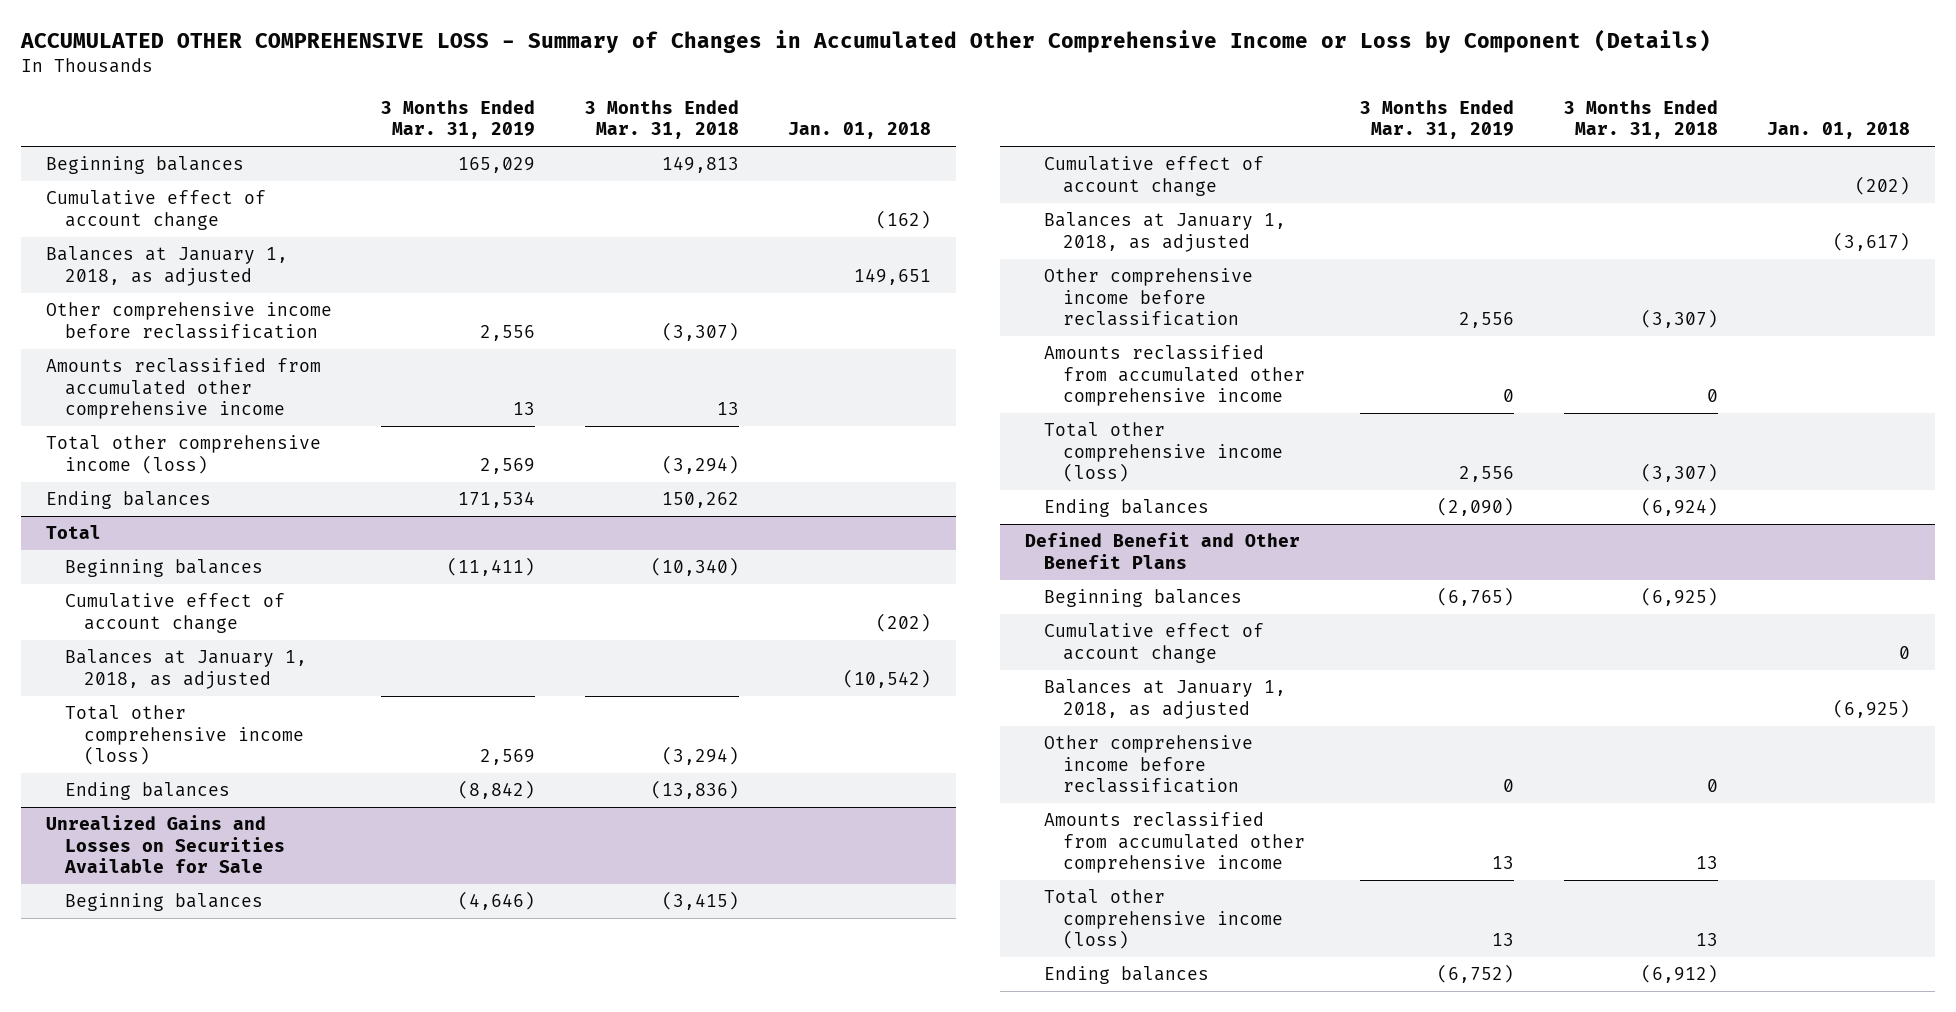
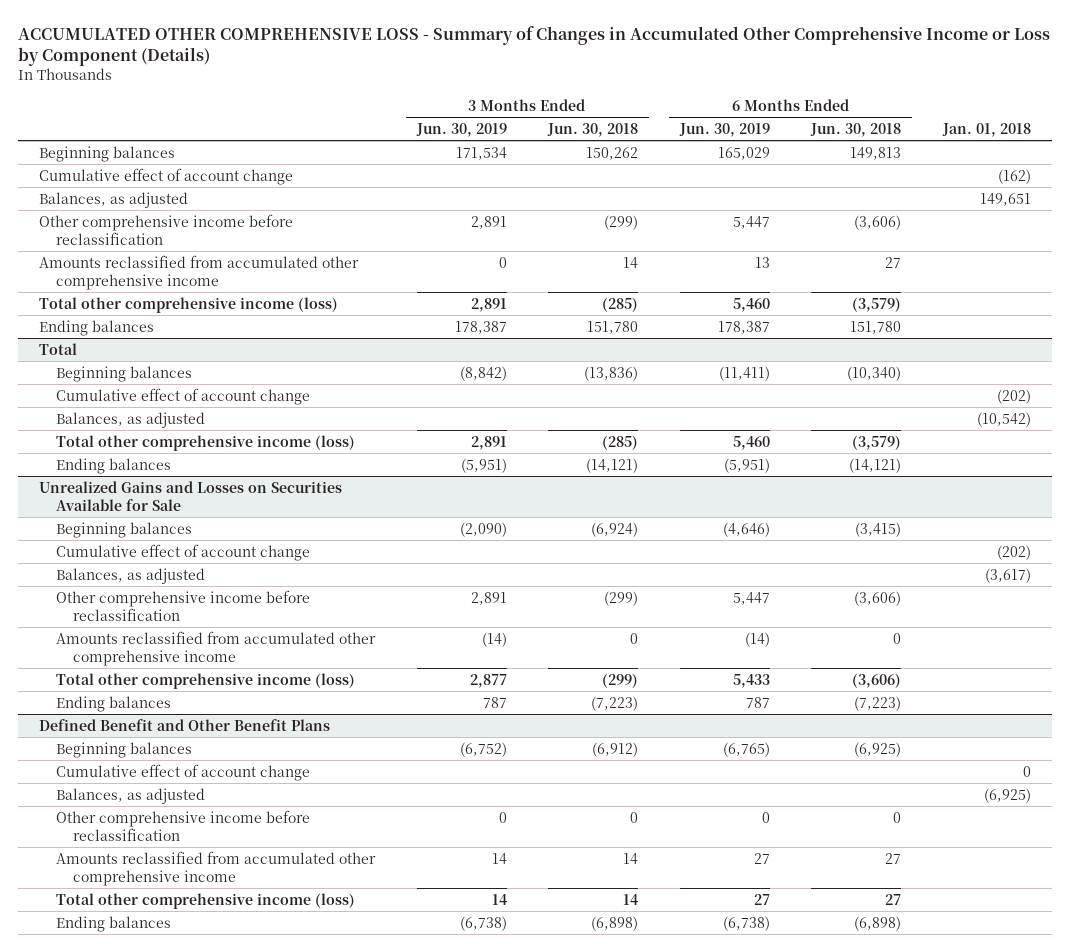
- | 3 Months Ended Mar. 31, 2019 | 3 Months Ended Mar. 31, 2018 | Jan. 01, 2018
+ | 3 Months Ended Jun. 30, 2019 | 3 Months Ended Jun. 30, 2018 | 6 Months Ended Jun. 30, 2019 | 6 Months Ended Jun. 30, 2018 | Jan. 01, 2018
- Balances at January 1, 2018, as adjusted | | | 149,651
+ Balances, as adjusted | | | | | 149,651
@ Total
- Balances at January 1, 2018, as adjusted | | | (10,542)
+ Balances, as adjusted | | | | | (10,542)
@ Unrealized Gains and Losses on Securities Available for Sale
- Balances at January 1, 2018, as adjusted | | | (3,617)
+ Balances, as adjusted | | | | | (3,617)
@ Defined Benefit and Other Benefit Plans
- Balances at January 1, 2018, as adjusted | | | (6,925)
+ Balances, as adjusted | | | | | (6,925)

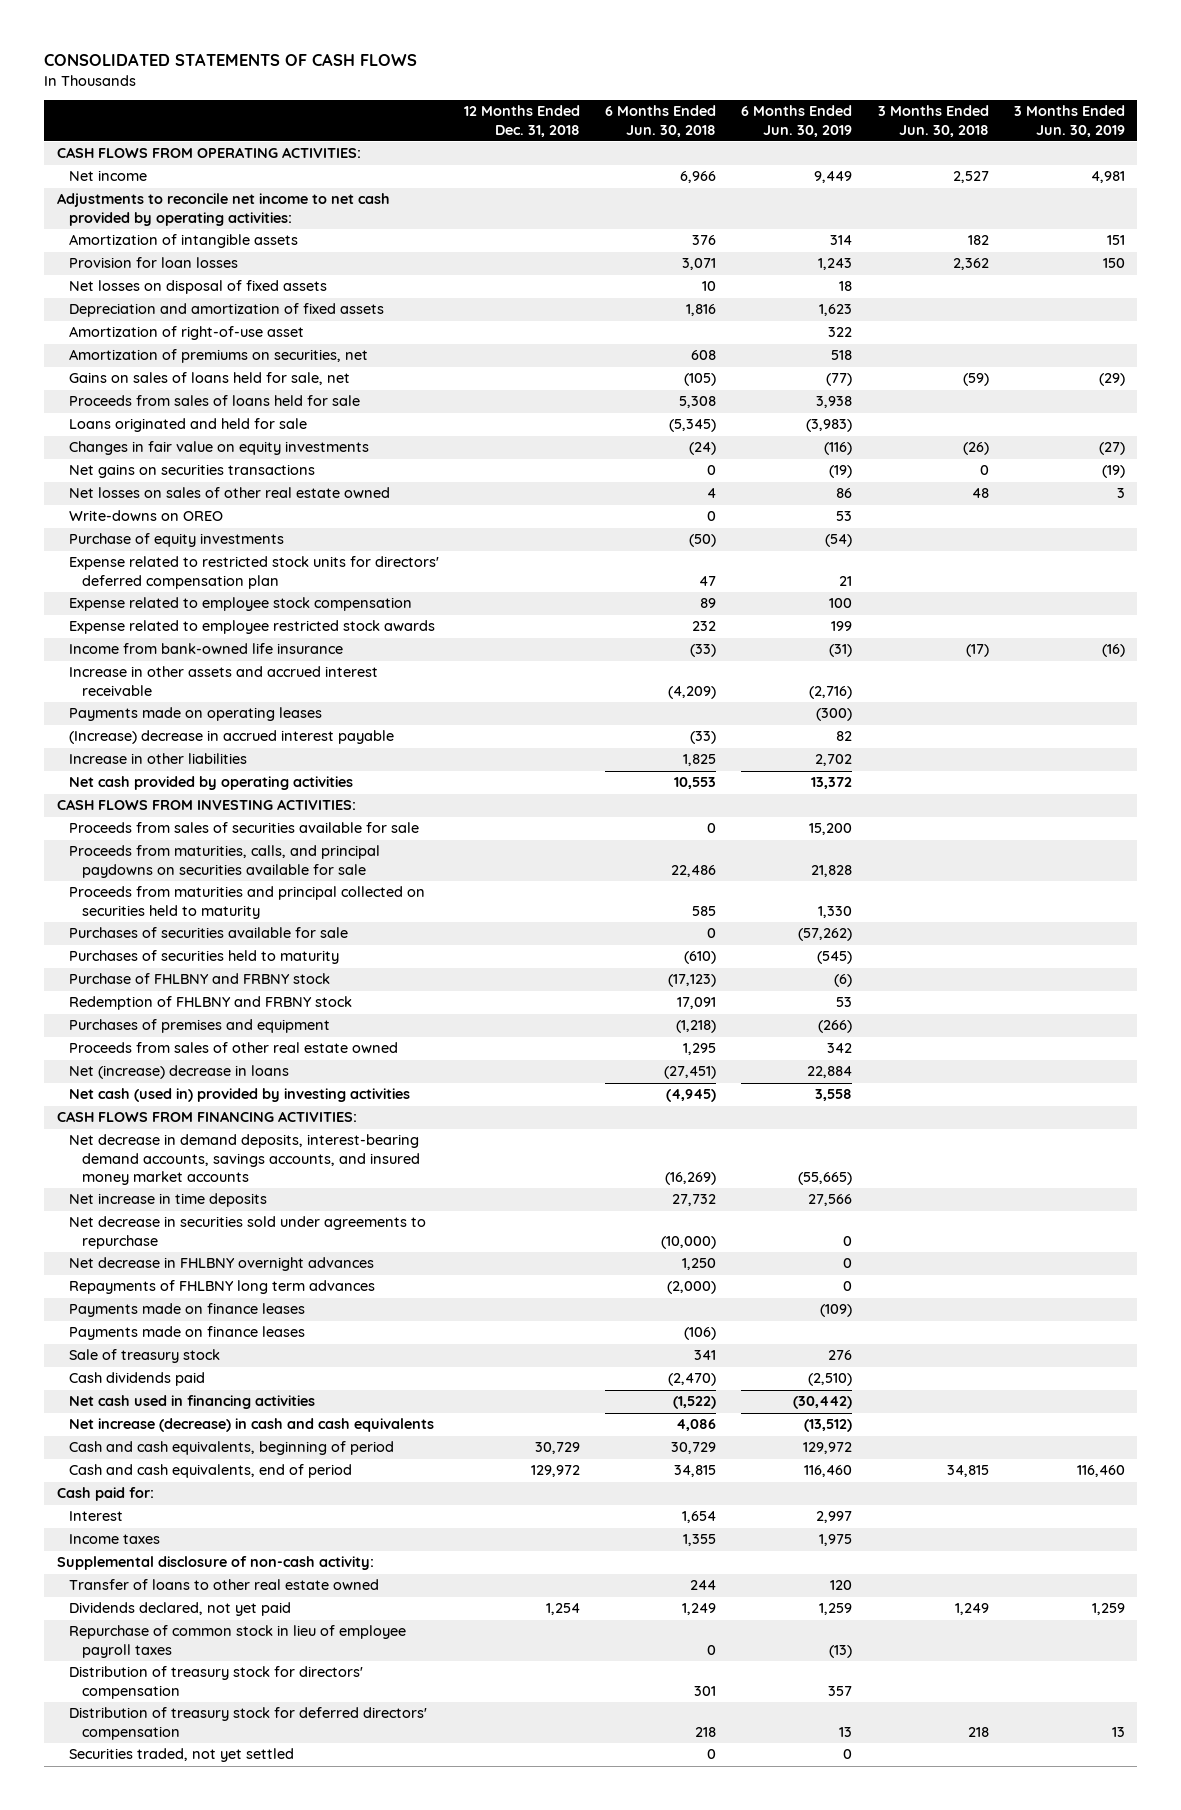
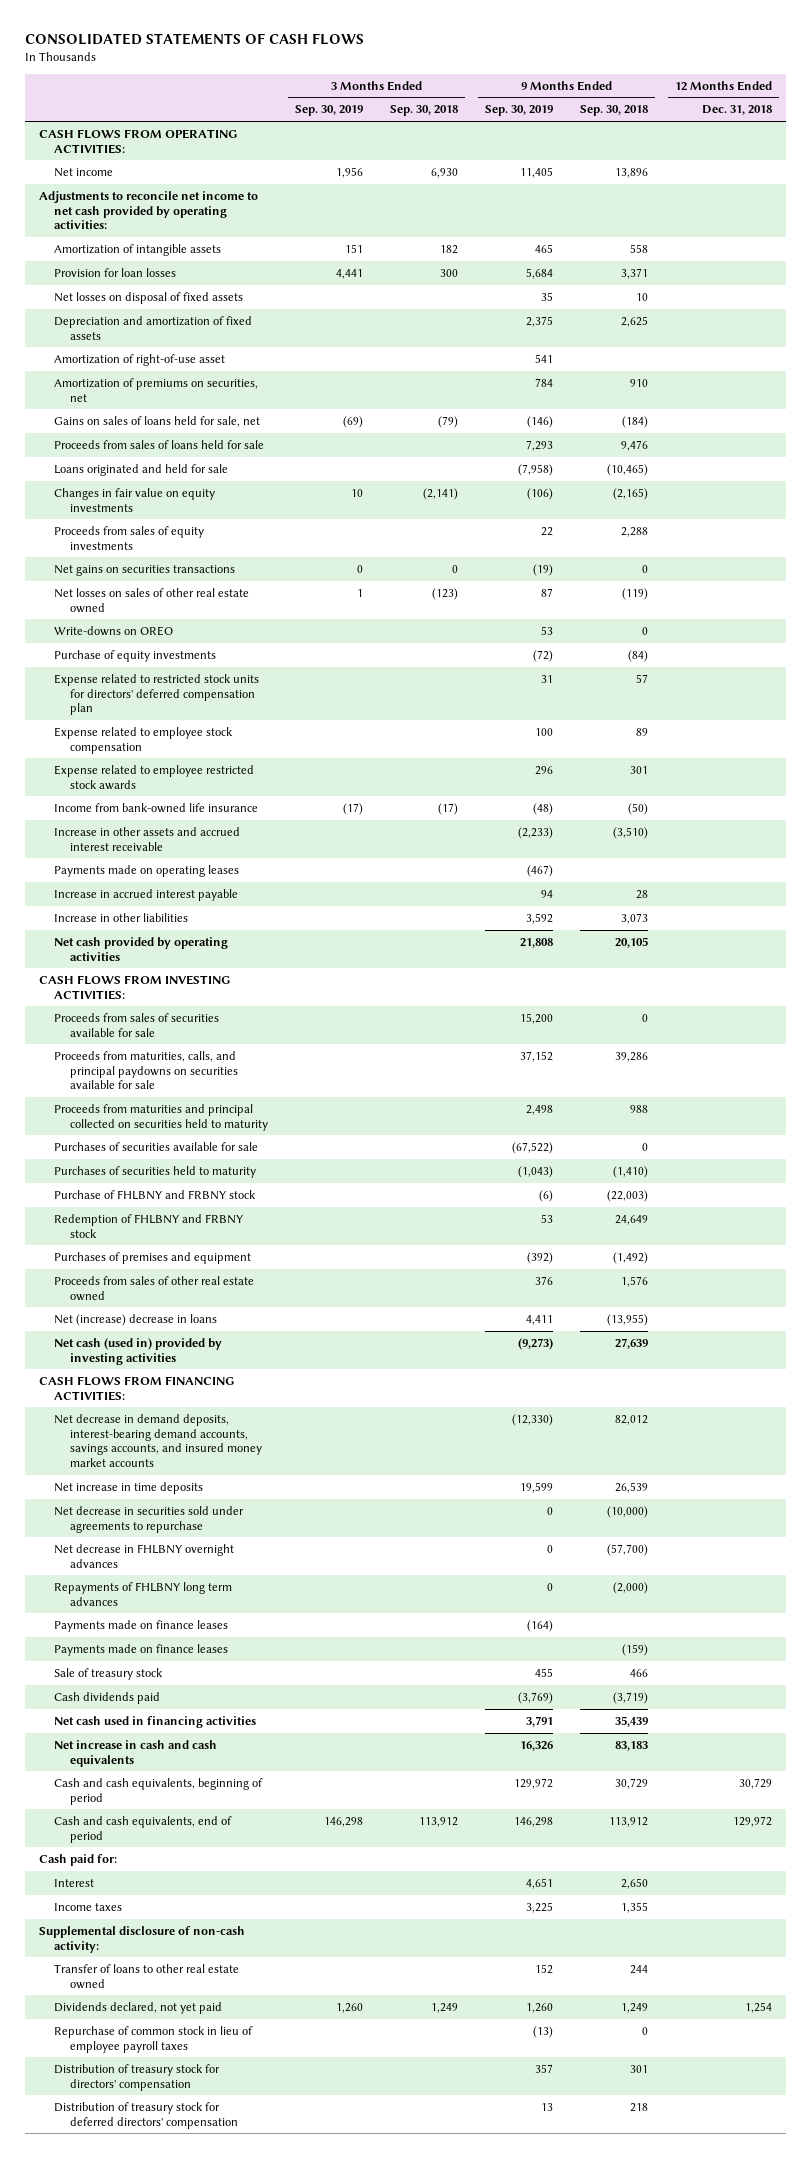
- | 12 Months Ended Dec. 31, 2018 | 6 Months Ended Jun. 30, 2018 | 6 Months Ended Jun. 30, 2019 | 3 Months Ended Jun. 30, 2018 | 3 Months Ended Jun. 30, 2019
+ | 3 Months Ended Sep. 30, 2019 | 3 Months Ended Sep. 30, 2018 | 9 Months Ended Sep. 30, 2019 | 9 Months Ended Sep. 30, 2018 | 12 Months Ended Dec. 31, 2018
+ Proceeds from sales of equity investments | | | 22 | 2,288 |
- (Increase) decrease in accrued interest payable | | (33) | 82 | |
+ Increase in accrued interest payable | | | 94 | 28 |
- Net increase (decrease) in cash and cash equivalents | | 4,086 | (13,512) | |
+ Net increase in cash and cash equivalents | | | 16,326 | 83,183 |
- Securities traded, not yet settled | | 0 | 0 | |

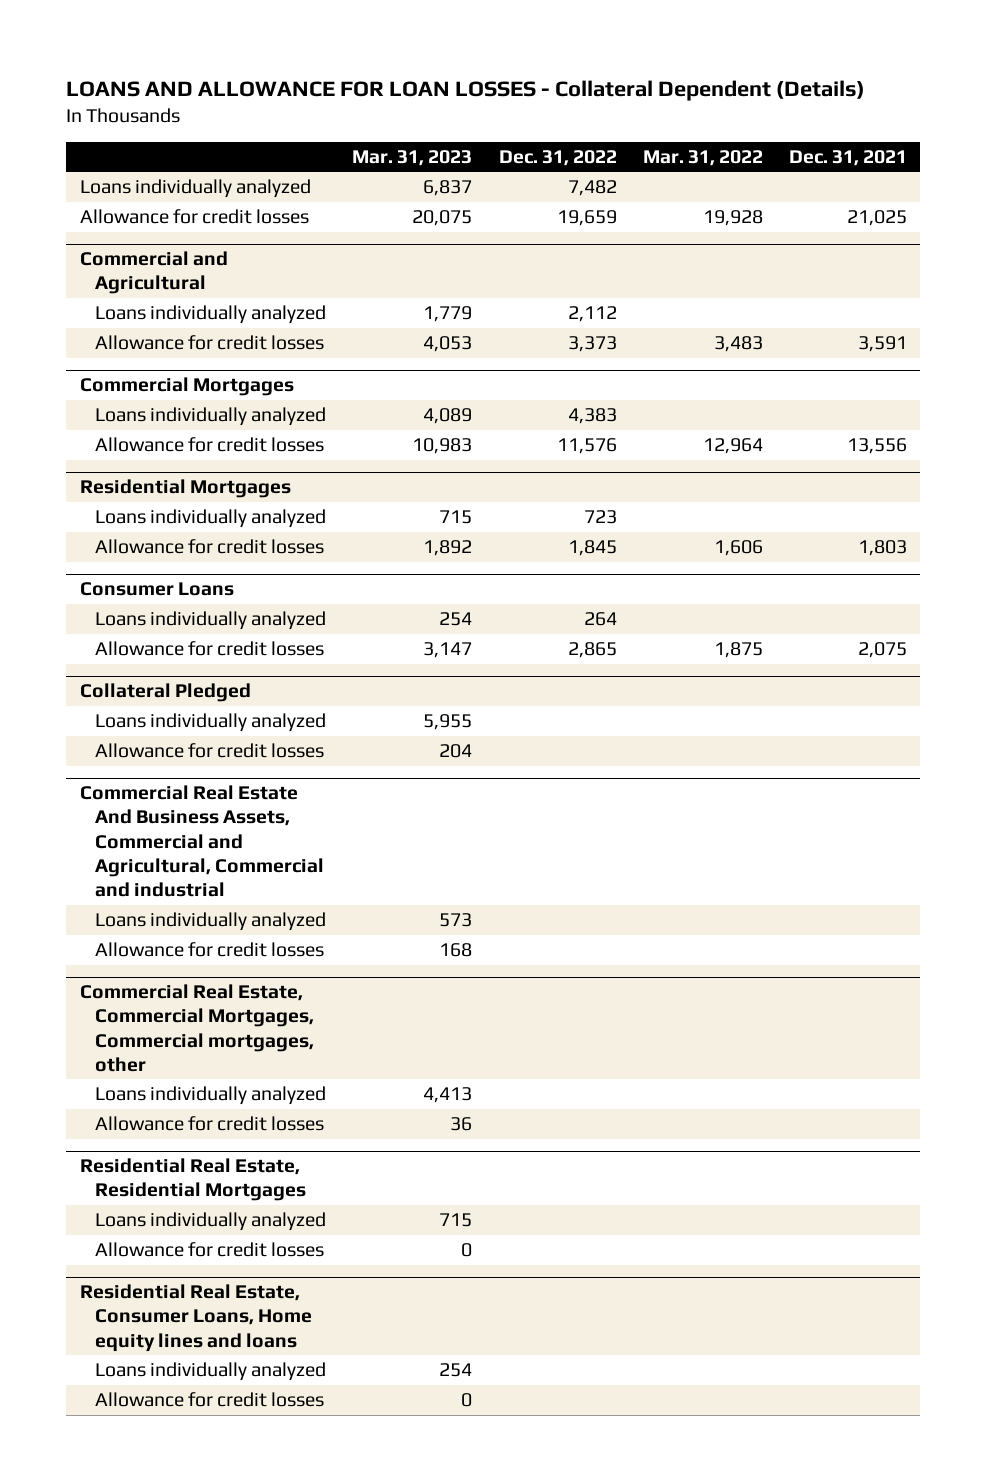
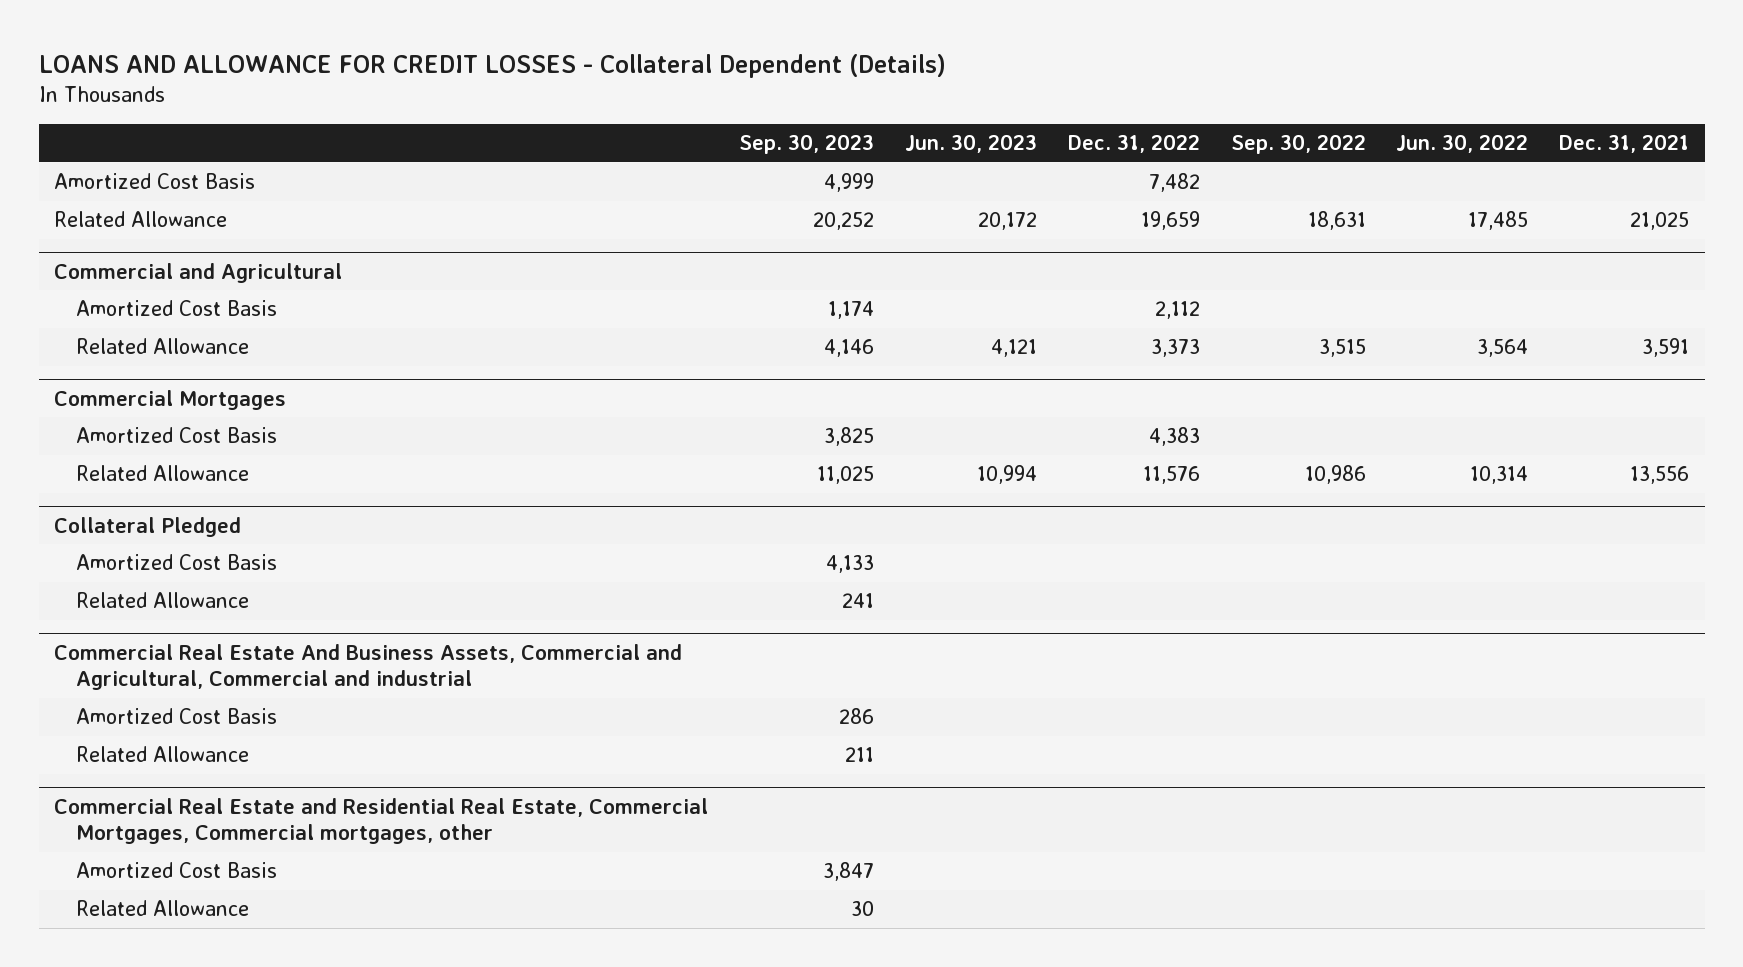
- LOANS AND ALLOWANCE FOR LOAN LOSSES - Collateral Dependent (Details)
+ LOANS AND ALLOWANCE FOR CREDIT LOSSES - Collateral Dependent (Details)
- | Mar. 31, 2023 | Dec. 31, 2022 | Mar. 31, 2022 | Dec. 31, 2021
+ | Sep. 30, 2023 | Jun. 30, 2023 | Dec. 31, 2022 | Sep. 30, 2022 | Jun. 30, 2022 | Dec. 31, 2021
- Loans individually analyzed | 6,837 | 7,482 | |
- Allowance for credit losses | 20,075 | 19,659 | 19,928 | 21,025
+ Amortized Cost Basis | 4,999 | | 7,482 | | |
+ Related Allowance | 20,252 | 20,172 | 19,659 | 18,631 | 17,485 | 21,025
@ Commercial and Agricultural
- Loans individually analyzed | 1,779 | 2,112 | |
- Allowance for credit losses | 4,053 | 3,373 | 3,483 | 3,591
+ Amortized Cost Basis | 1,174 | | 2,112 | | |
+ Related Allowance | 4,146 | 4,121 | 3,373 | 3,515 | 3,564 | 3,591
@ Commercial Mortgages
- Loans individually analyzed | 4,089 | 4,383 | |
- Allowance for credit losses | 10,983 | 11,576 | 12,964 | 13,556
- Residential Mortgages
- Loans individually analyzed | 715 | 723 | |
- Allowance for credit losses | 1,892 | 1,845 | 1,606 | 1,803
- Consumer Loans
- Loans individually analyzed | 254 | 264 | |
- Allowance for credit losses | 3,147 | 2,865 | 1,875 | 2,075
@ Commercial Mortgages
+ Amortized Cost Basis | 3,825 | | 4,383 | | |
+ Related Allowance | 11,025 | 10,994 | 11,576 | 10,986 | 10,314 | 13,556
@ Collateral Pledged
- Loans individually analyzed | 5,955 | | |
- Allowance for credit losses | 204 | | |
+ Amortized Cost Basis | 4,133 | | | | |
+ Related Allowance | 241 | | | | |
@ Commercial Real Estate And Business Assets, Commercial and Agricultural, Commercial and industrial
- Loans individually analyzed | 573 | | |
- Allowance for credit losses | 168 | | |
- Commercial Real Estate, Commercial Mortgages, Commercial mortgages, other
- Loans individually analyzed | 4,413 | | |
- Allowance for credit losses | 36 | | |
- Residential Real Estate, Residential Mortgages
- Loans individually analyzed | 715 | | |
- Allowance for credit losses | 0 | | |
- Residential Real Estate, Consumer Loans, Home equity lines and loans
- Loans individually analyzed | 254 | | |
- Allowance for credit losses | 0 | | |
@ Commercial Real Estate And Business Assets, Commercial and Agricultural, Commercial and industrial
+ Amortized Cost Basis | 286 | | | | |
+ Related Allowance | 211 | | | | |
+ Commercial Real Estate and Residential Real Estate, Commercial Mortgages, Commercial mortgages, other
+ Amortized Cost Basis | 3,847 | | | | |
+ Related Allowance | 30 | | | | |

